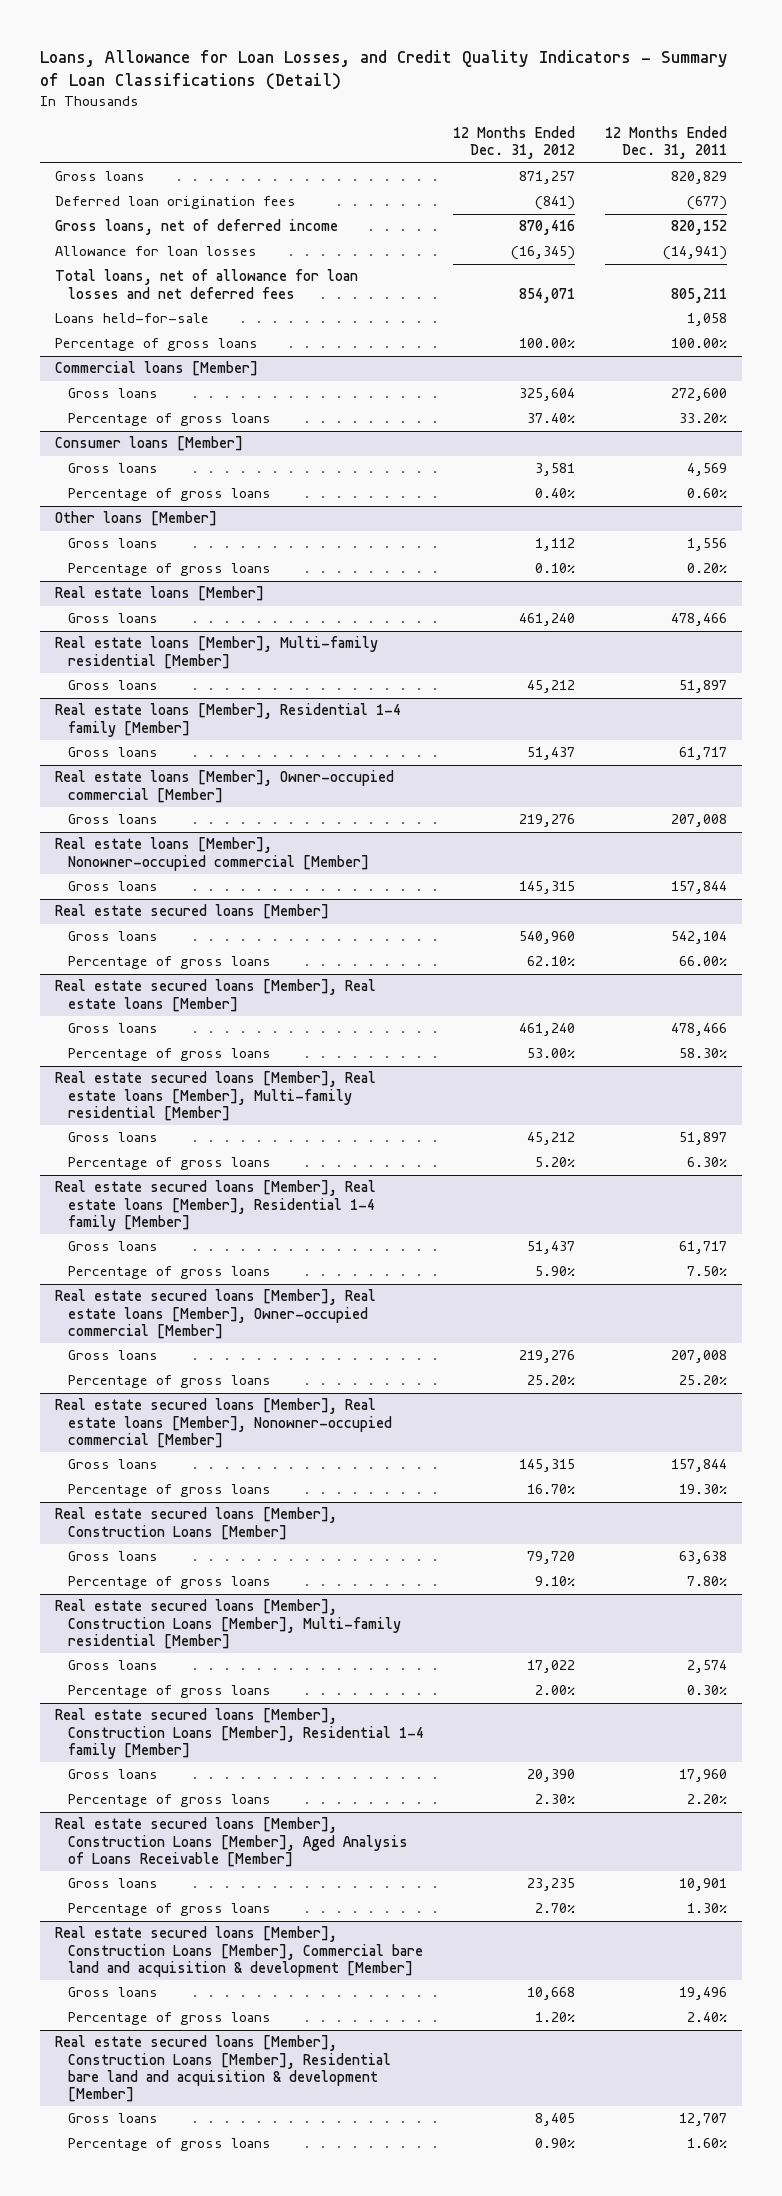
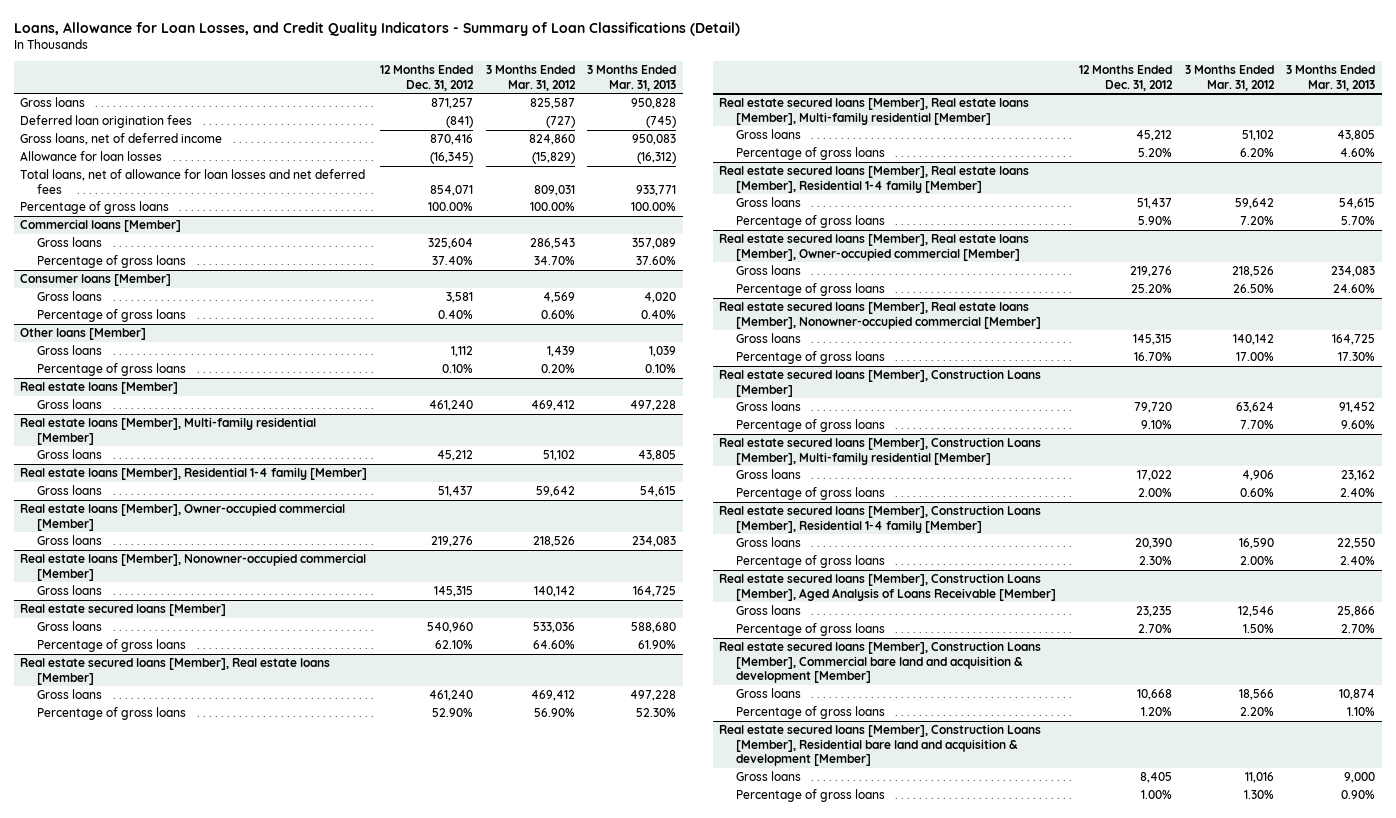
- | 12 Months Ended Dec. 31, 2012 | 12 Months Ended Dec. 31, 2011
+ | 12 Months Ended Dec. 31, 2012 | 3 Months Ended Mar. 31, 2012 | 3 Months Ended Mar. 31, 2013
- Loans held-for-sale | | 1,058
@ Real estate secured loans [Member], Real estate loans [Member]
- Percentage of gross loans | 53.00% | 58.30%
+ Percentage of gross loans | 52.90% | 56.90% | 52.30%
@ Real estate secured loans [Member], Construction Loans [Member], Residential bare land and acquisition & development [Member]
- Percentage of gross loans | 0.90% | 1.60%
+ Percentage of gross loans | 1.00% | 1.30% | 0.90%

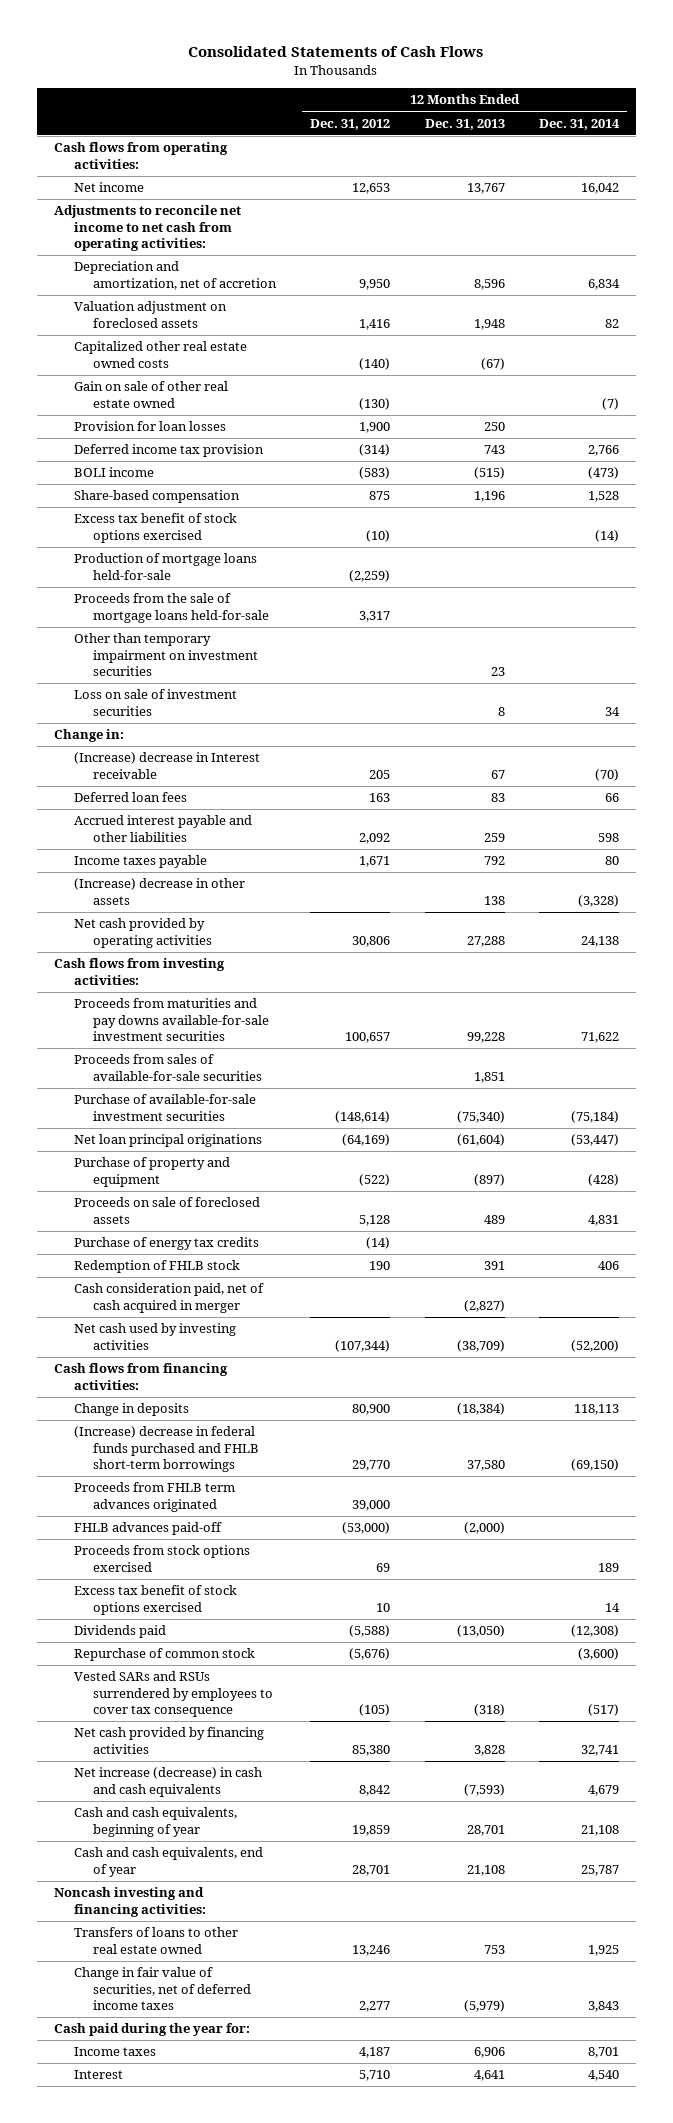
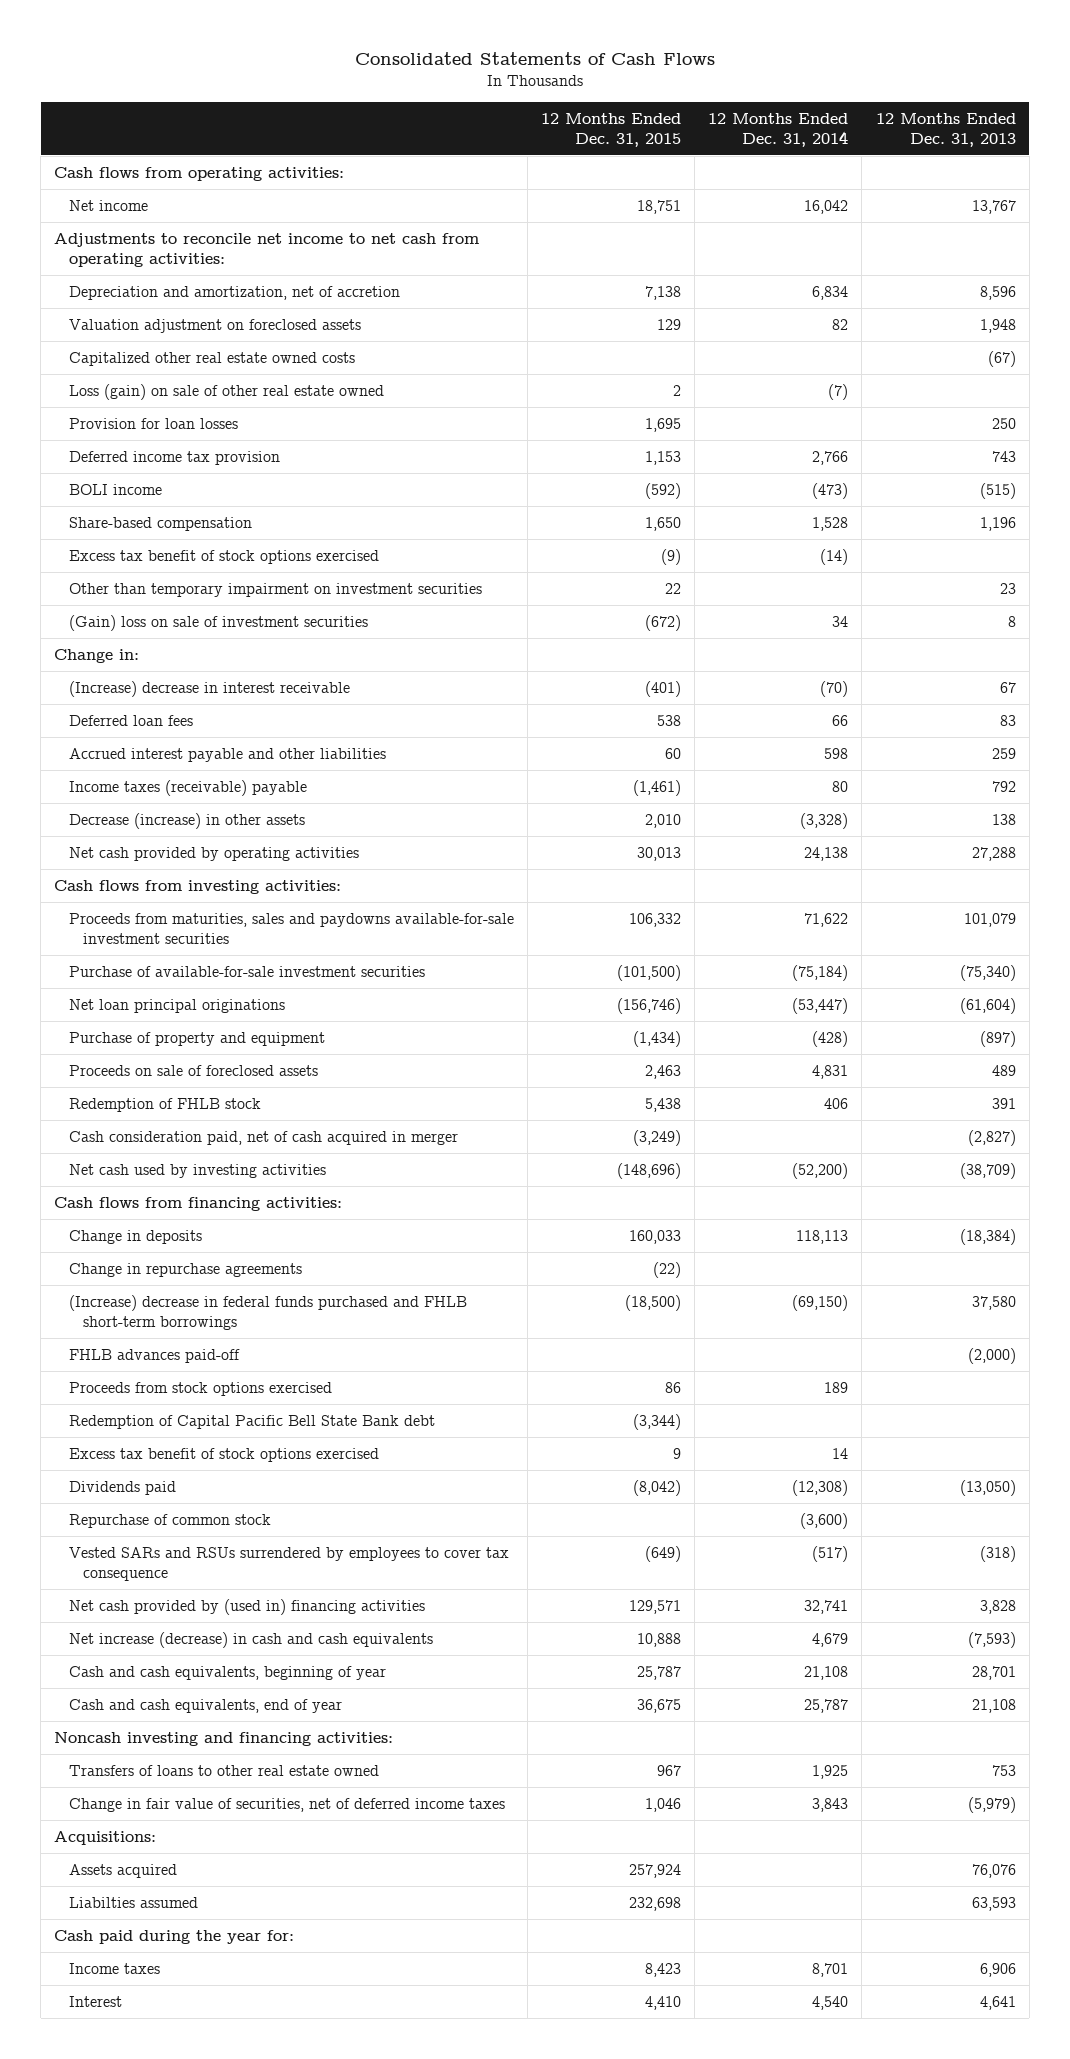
- | 12 Months Ended Dec. 31, 2012 | 12 Months Ended Dec. 31, 2013 | 12 Months Ended Dec. 31, 2014
+ | 12 Months Ended Dec. 31, 2015 | 12 Months Ended Dec. 31, 2014 | 12 Months Ended Dec. 31, 2013
- Gain on sale of other real estate owned | (130) | | (7)
+ Loss (gain) on sale of other real estate owned | 2 | (7) |
- Production of mortgage loans held-for-sale | (2,259) | |
- Proceeds from the sale of mortgage loans held-for-sale | 3,317 | |
- Loss on sale of investment securities | | 8 | 34
+ (Gain) loss on sale of investment securities | (672) | 34 | 8
- (Increase) decrease in Interest receivable | 205 | 67 | (70)
+ (Increase) decrease in interest receivable | (401) | (70) | 67
- Income taxes payable | 1,671 | 792 | 80
- (Increase) decrease in other assets | | 138 | (3,328)
+ Income taxes (receivable) payable | (1,461) | 80 | 792
+ Decrease (increase) in other assets | 2,010 | (3,328) | 138
- Proceeds from maturities and pay downs available-for-sale investment securities | 100,657 | 99,228 | 71,622
- Proceeds from sales of available-for-sale securities | | 1,851 |
+ Proceeds from maturities, sales and paydowns available-for-sale investment securities | 106,332 | 71,622 | 101,079
- Purchase of energy tax credits | (14) | |
+ Change in repurchase agreements | (22) | |
- Proceeds from FHLB term advances originated | 39,000 | |
+ Redemption of Capital Pacific Bell State Bank debt | (3,344) | |
- Net cash provided by financing activities | 85,380 | 3,828 | 32,741
+ Net cash provided by (used in) financing activities | 129,571 | 32,741 | 3,828
+ Acquisitions:
+ Assets acquired | 257,924 | | 76,076
+ Liabilties assumed | 232,698 | | 63,593

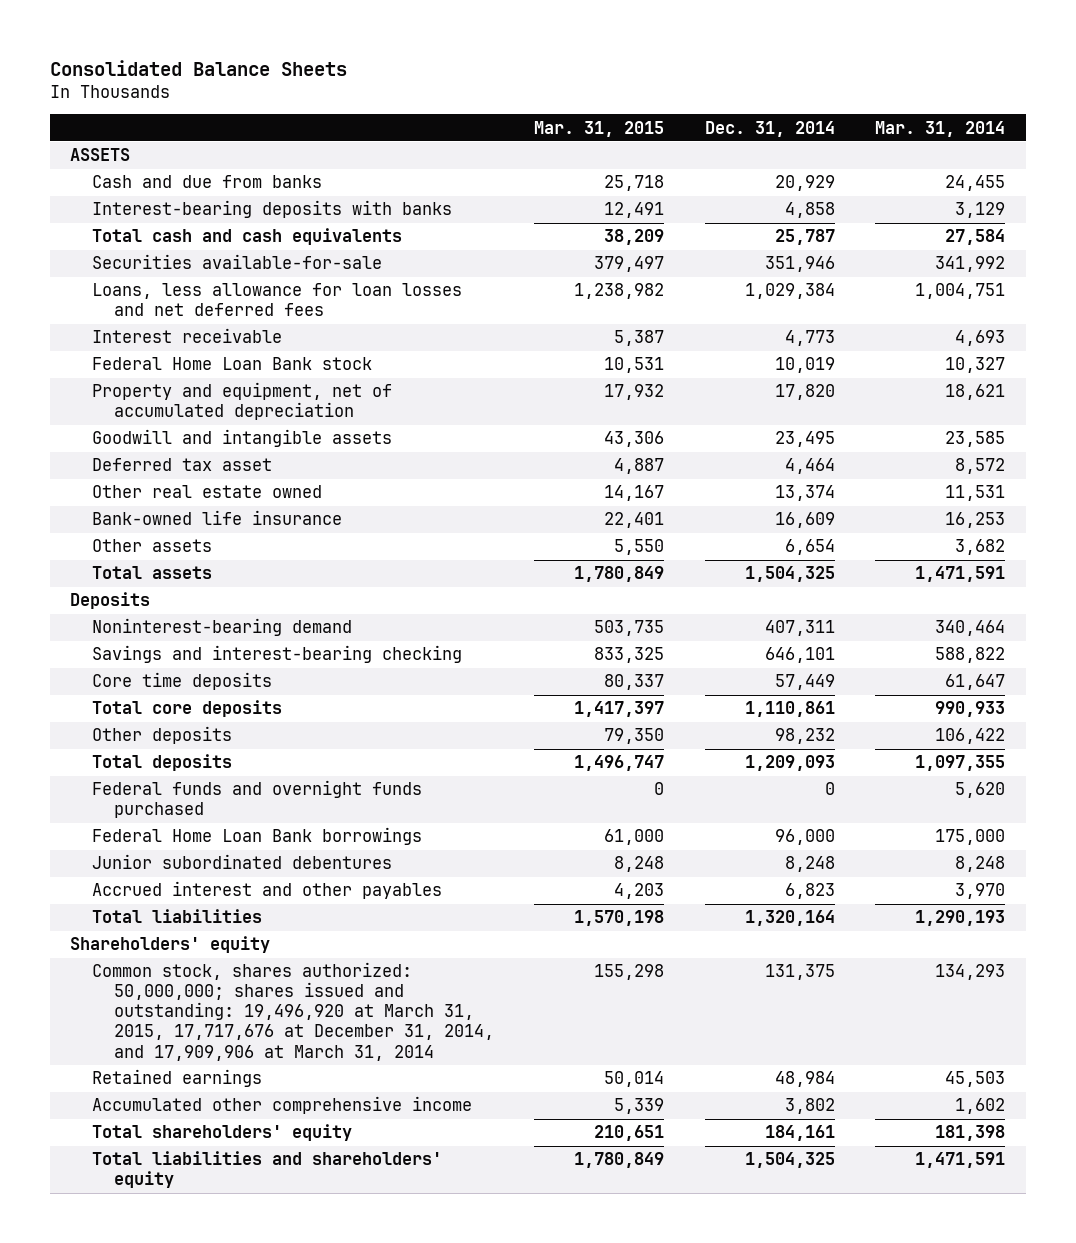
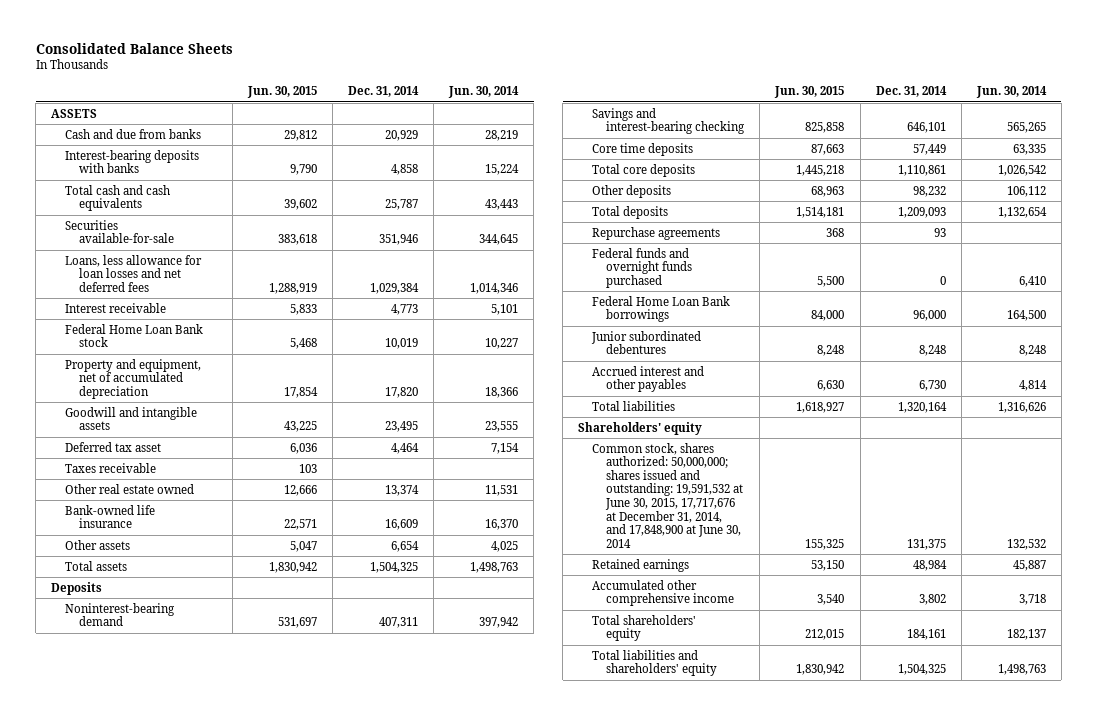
- | Mar. 31, 2015 | Dec. 31, 2014 | Mar. 31, 2014
+ | Jun. 30, 2015 | Dec. 31, 2014 | Jun. 30, 2014
+ Taxes receivable | 103 | |
+ Repurchase agreements | 368 | 93 |
- Accrued interest and other payables | 4,203 | 6,823 | 3,970
+ Accrued interest and other payables | 6,630 | 6,730 | 4,814
- Common stock, shares authorized: 50,000,000; shares issued and outstanding: 19,496,920 at March 31, 2015, 17,717,676 at December 31, 2014, and 17,909,906 at March 31, 2014 | 155,298 | 131,375 | 134,293
+ Common stock, shares authorized: 50,000,000; shares issued and outstanding: 19,591,532 at June 30, 2015, 17,717,676 at December 31, 2014, and 17,848,900 at June 30, 2014 | 155,325 | 131,375 | 132,532

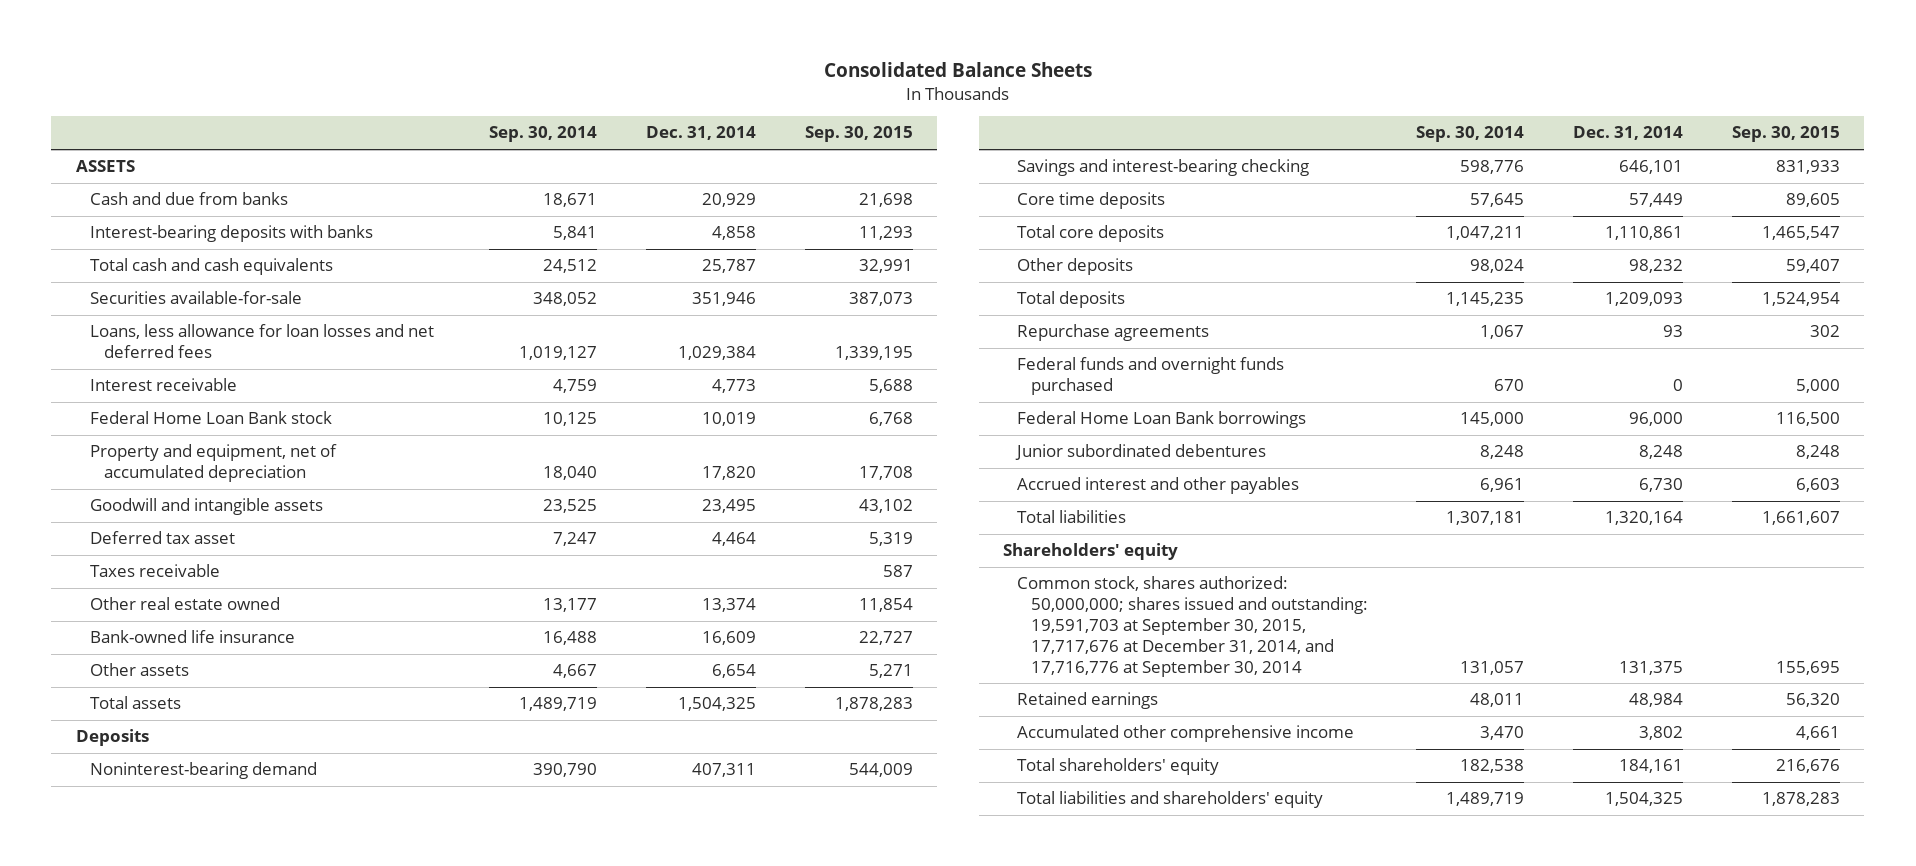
- | Jun. 30, 2015 | Dec. 31, 2014 | Jun. 30, 2014
+ | Sep. 30, 2014 | Dec. 31, 2014 | Sep. 30, 2015
- Common stock, shares authorized: 50,000,000; shares issued and outstanding: 19,591,532 at June 30, 2015, 17,717,676 at December 31, 2014, and 17,848,900 at June 30, 2014 | 155,325 | 131,375 | 132,532
+ Common stock, shares authorized: 50,000,000; shares issued and outstanding: 19,591,703 at September 30, 2015, 17,717,676 at December 31, 2014, and 17,716,776 at September 30, 2014 | 131,057 | 131,375 | 155,695

